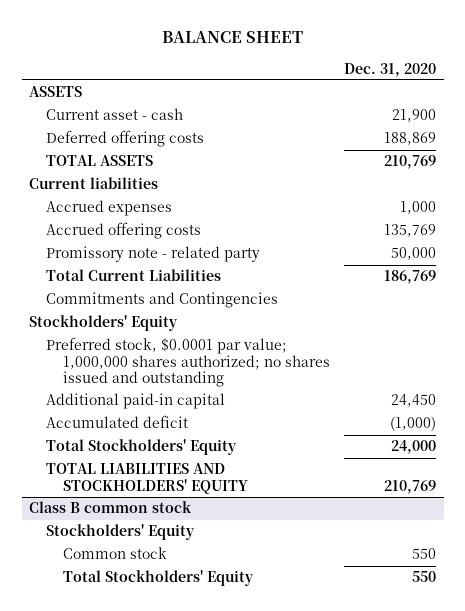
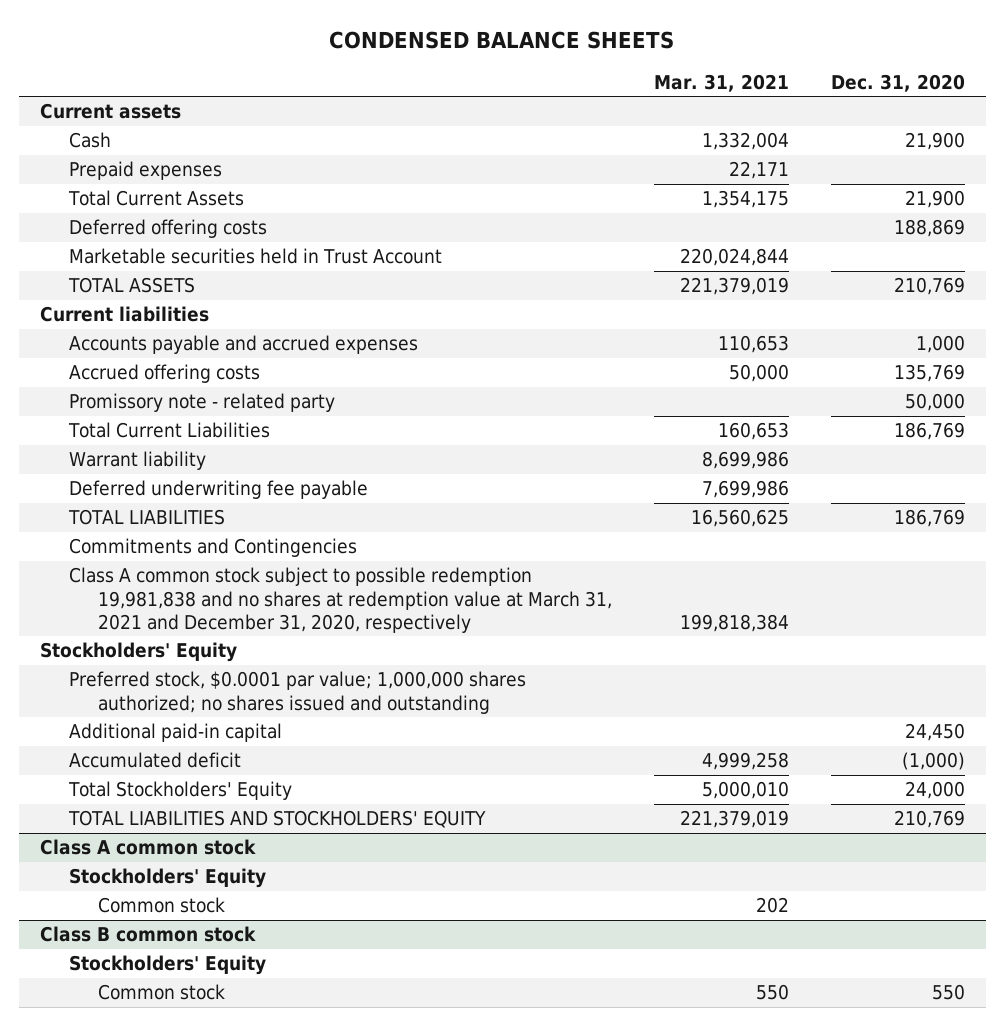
- BALANCE SHEET
+ CONDENSED BALANCE SHEETS
- | Dec. 31, 2020
+ | Mar. 31, 2021 | Dec. 31, 2020
- ASSETS
- Current asset - cash | 21,900
+ Current assets
+ Cash | 1,332,004 | 21,900
+ Prepaid expenses | 22,171 |
+ Total Current Assets | 1,354,175 | 21,900
+ Marketable securities held in Trust Account | 220,024,844 |
- Accrued expenses | 1,000
+ Accounts payable and accrued expenses | 110,653 | 1,000
+ Warrant liability | 8,699,986 |
+ Deferred underwriting fee payable | 7,699,986 |
+ TOTAL LIABILITIES | 16,560,625 | 186,769
+ Class A common stock subject to possible redemption 19,981,838 and no shares at redemption value at March 31, 2021 and December 31, 2020, respectively | 199,818,384 |
+ Class A common stock
+ Stockholders' Equity
+ Common stock | 202 |
@ Class B common stock
- Total Stockholders' Equity | 550

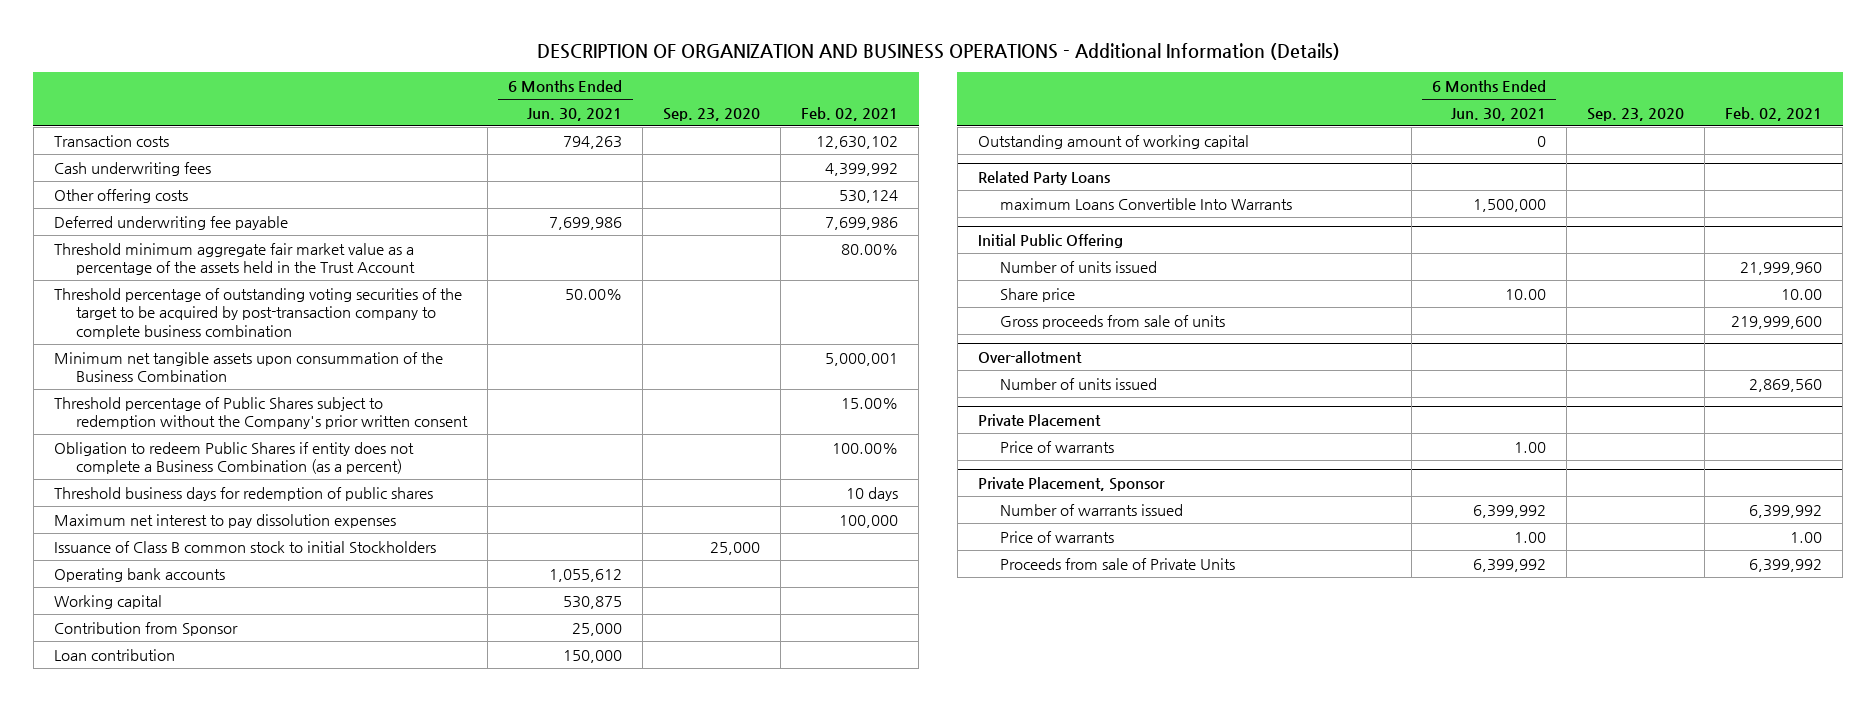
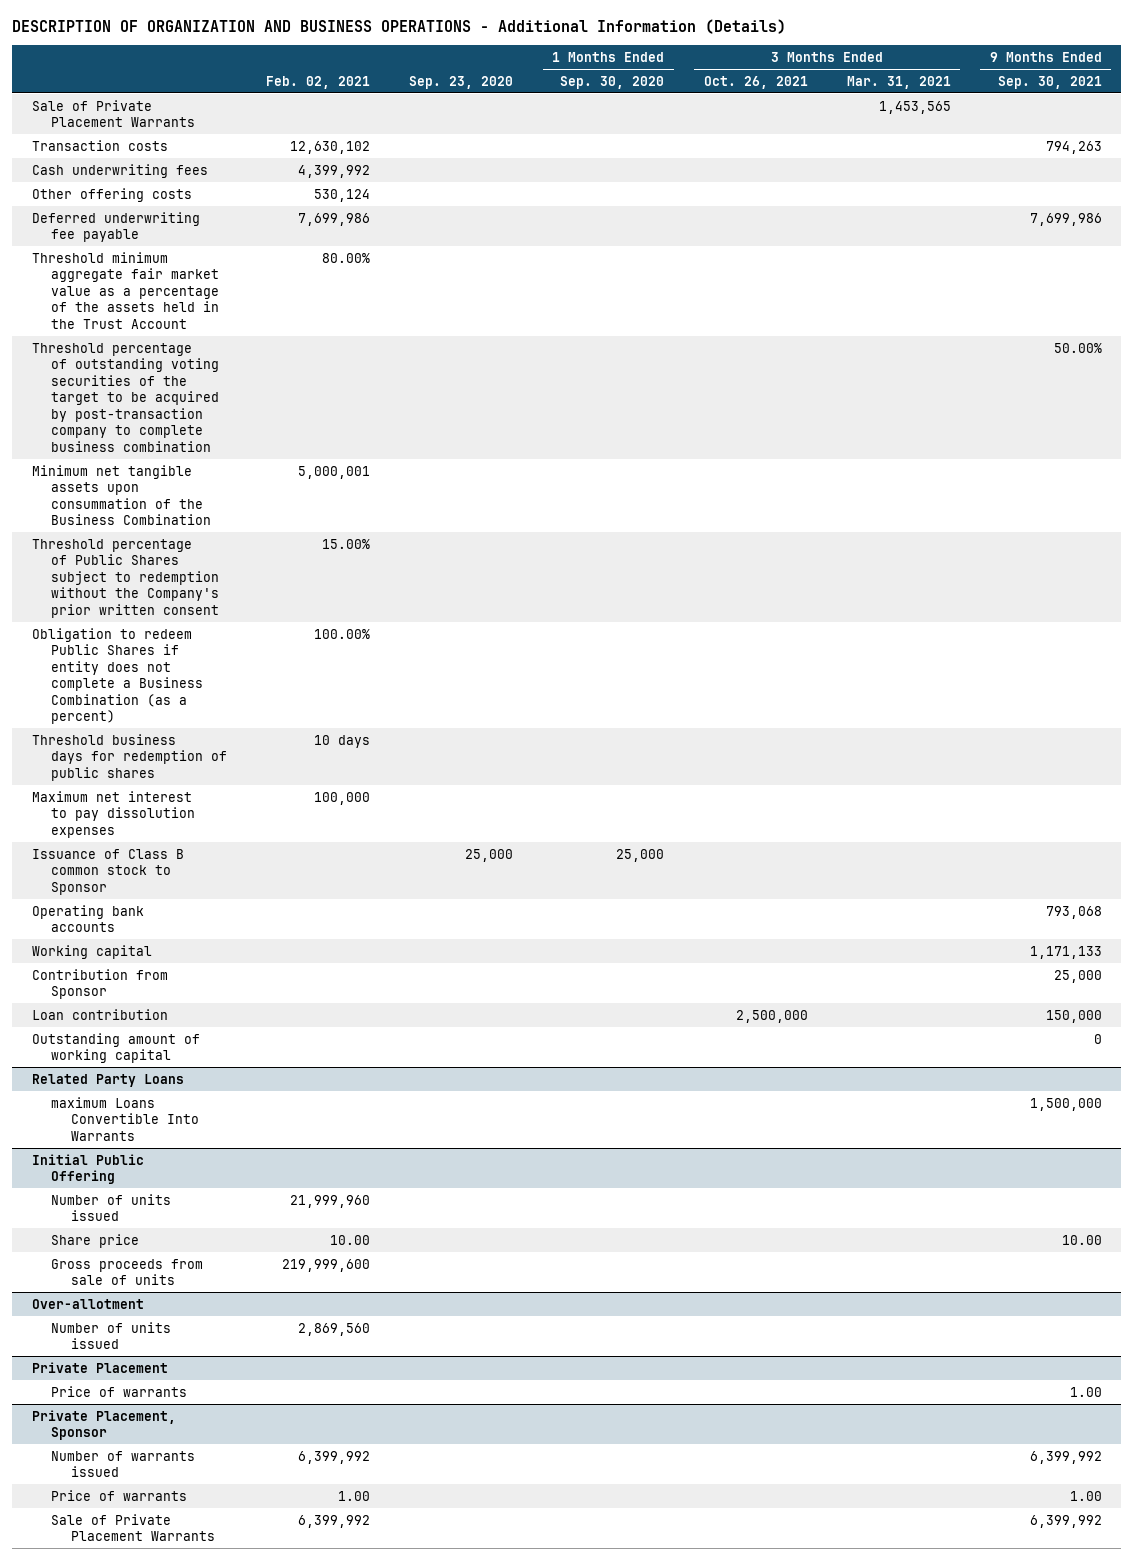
- | 6 Months Ended Jun. 30, 2021 | Sep. 23, 2020 | Feb. 02, 2021
+ | Feb. 02, 2021 | Sep. 23, 2020 | 1 Months Ended Sep. 30, 2020 | 3 Months Ended Oct. 26, 2021 | 3 Months Ended Mar. 31, 2021 | 9 Months Ended Sep. 30, 2021
+ Sale of Private Placement Warrants | | | | | 1,453,565 |
- Issuance of Class B common stock to initial Stockholders | | 25,000 |
+ Issuance of Class B common stock to Sponsor | | 25,000 | 25,000 | | |
@ Private Placement, Sponsor
- Proceeds from sale of Private Units | 6,399,992 | | 6,399,992
+ Sale of Private Placement Warrants | 6,399,992 | | | | | 6,399,992

